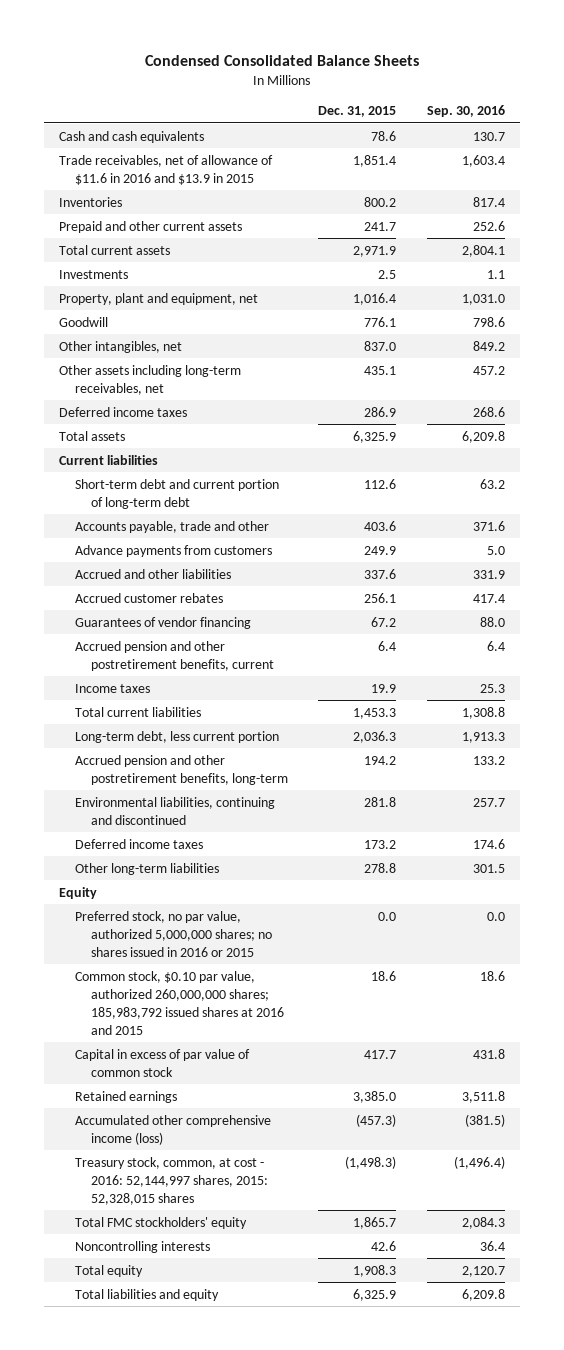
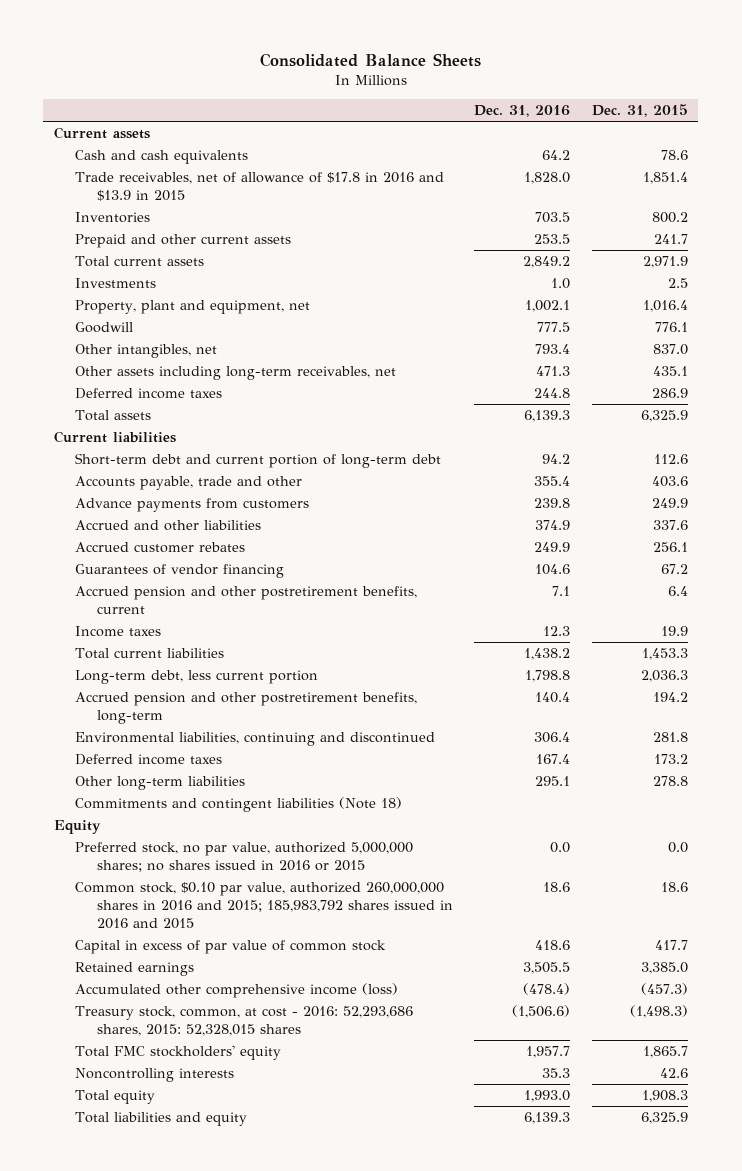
- Condensed Consolidated Balance Sheets
+ Consolidated Balance Sheets
- | Dec. 31, 2015 | Sep. 30, 2016
+ | Dec. 31, 2016 | Dec. 31, 2015
+ Current assets
- Trade receivables, net of allowance of $11.6 in 2016 and $13.9 in 2015 | 1,851.4 | 1,603.4
+ Trade receivables, net of allowance of $17.8 in 2016 and $13.9 in 2015 | 1,828.0 | 1,851.4
+ Commitments and contingent liabilities (Note 18)
- Common stock, $0.10 par value, authorized 260,000,000 shares; 185,983,792 issued shares at 2016 and 2015 | 18.6 | 18.6
+ Common stock, $0.10 par value, authorized 260,000,000 shares in 2016 and 2015; 185,983,792 shares issued in 2016 and 2015 | 18.6 | 18.6
- Treasury stock, common, at cost - 2016: 52,144,997 shares, 2015: 52,328,015 shares | (1,498.3) | (1,496.4)
+ Treasury stock, common, at cost - 2016: 52,293,686 shares, 2015: 52,328,015 shares | (1,506.6) | (1,498.3)

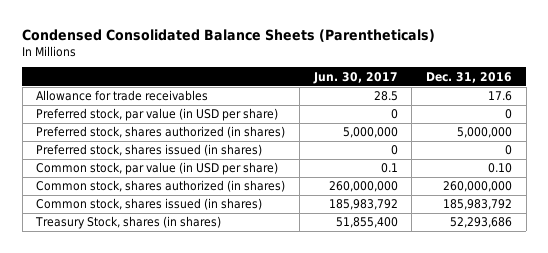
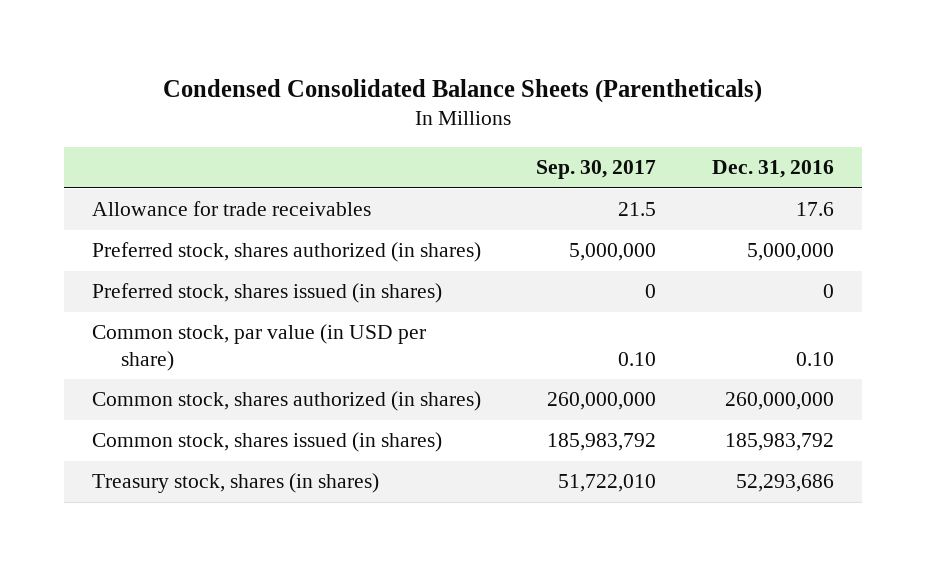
- | Jun. 30, 2017 | Dec. 31, 2016
+ | Sep. 30, 2017 | Dec. 31, 2016
- Preferred stock, par value (in USD per share) | 0 | 0
- Treasury Stock, shares (in shares) | 51,855,400 | 52,293,686
+ Treasury stock, shares (in shares) | 51,722,010 | 52,293,686

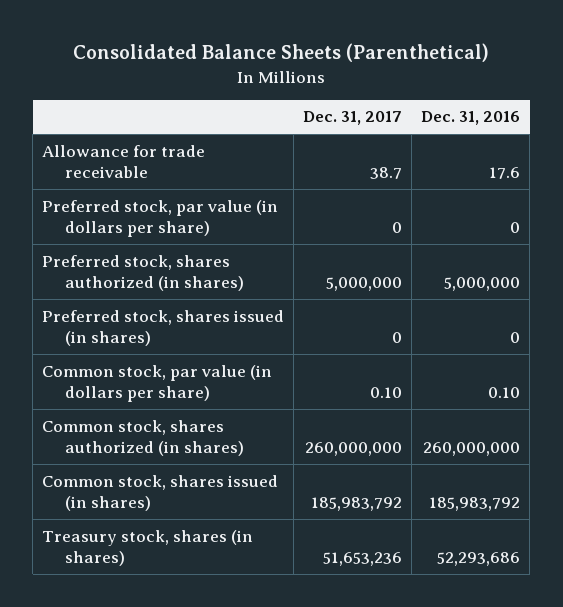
- Condensed Consolidated Balance Sheets (Parentheticals)
+ Consolidated Balance Sheets (Parenthetical)
- | Sep. 30, 2017 | Dec. 31, 2016
+ | Dec. 31, 2017 | Dec. 31, 2016
- Allowance for trade receivables | 21.5 | 17.6
+ Allowance for trade receivable | 38.7 | 17.6
+ Preferred stock, par value (in dollars per share) | 0 | 0
- Common stock, par value (in USD per share) | 0.10 | 0.10
+ Common stock, par value (in dollars per share) | 0.10 | 0.10

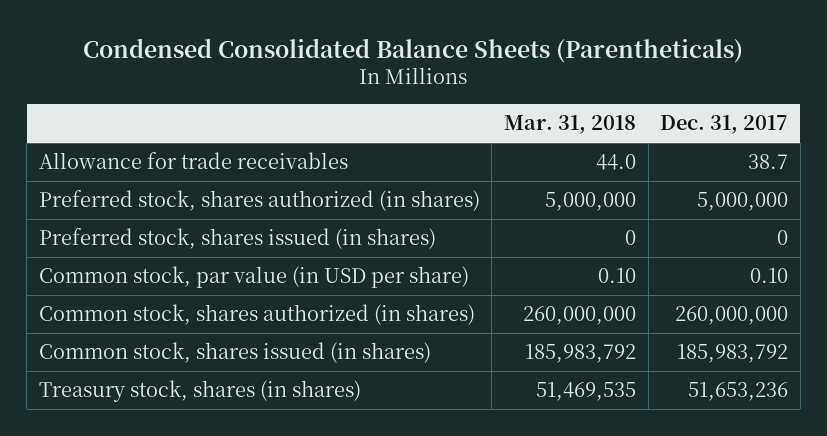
- Consolidated Balance Sheets (Parenthetical)
+ Condensed Consolidated Balance Sheets (Parentheticals)
- | Dec. 31, 2017 | Dec. 31, 2016
+ | Mar. 31, 2018 | Dec. 31, 2017
- Allowance for trade receivable | 38.7 | 17.6
- Preferred stock, par value (in dollars per share) | 0 | 0
+ Allowance for trade receivables | 44.0 | 38.7
- Common stock, par value (in dollars per share) | 0.10 | 0.10
+ Common stock, par value (in USD per share) | 0.10 | 0.10

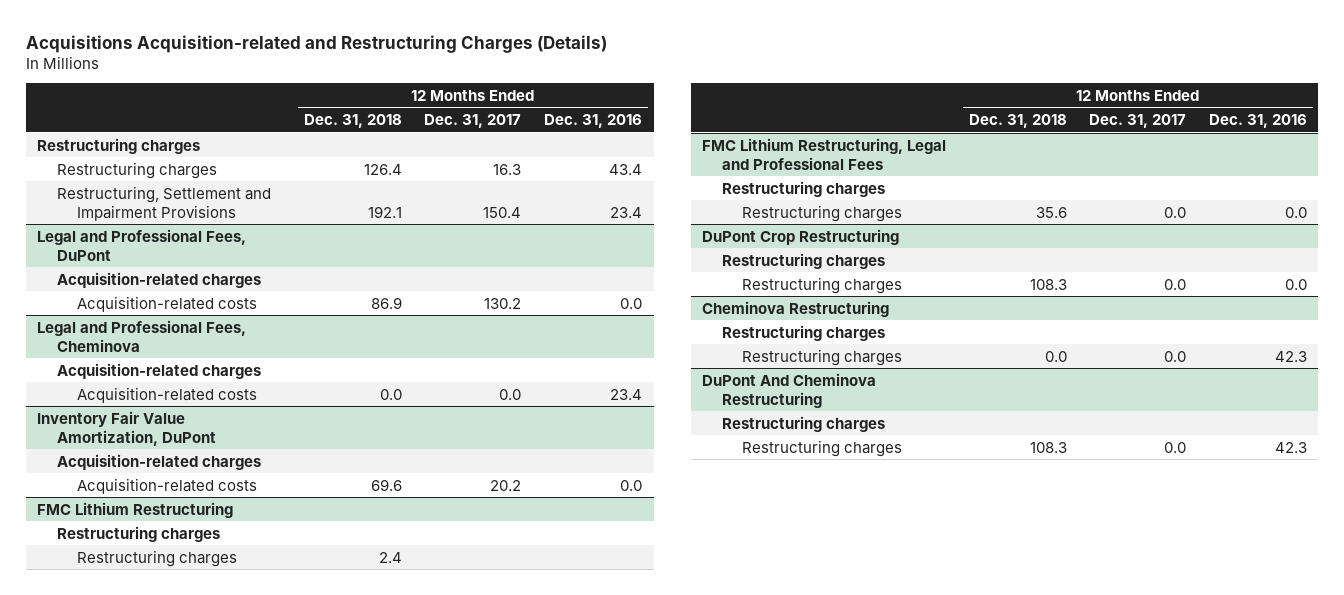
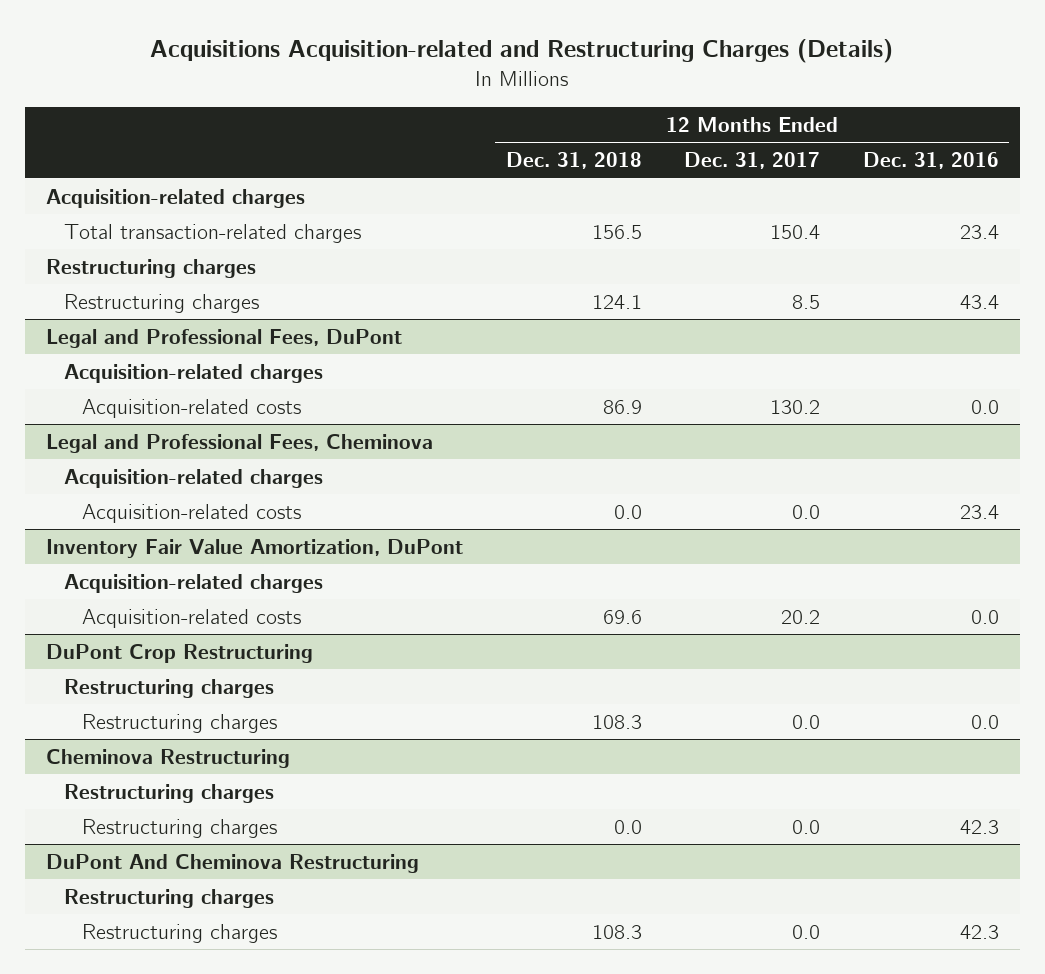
+ Acquisition-related charges
+ Total transaction-related charges | 156.5 | 150.4 | 23.4
- Restructuring charges | 126.4 | 16.3 | 43.4
- Restructuring, Settlement and Impairment Provisions | 192.1 | 150.4 | 23.4
+ Restructuring charges | 124.1 | 8.5 | 43.4
- FMC Lithium Restructuring
- Restructuring charges
- Restructuring charges | 2.4 | |
- FMC Lithium Restructuring, Legal and Professional Fees
- Restructuring charges
- Restructuring charges | 35.6 | 0.0 | 0.0

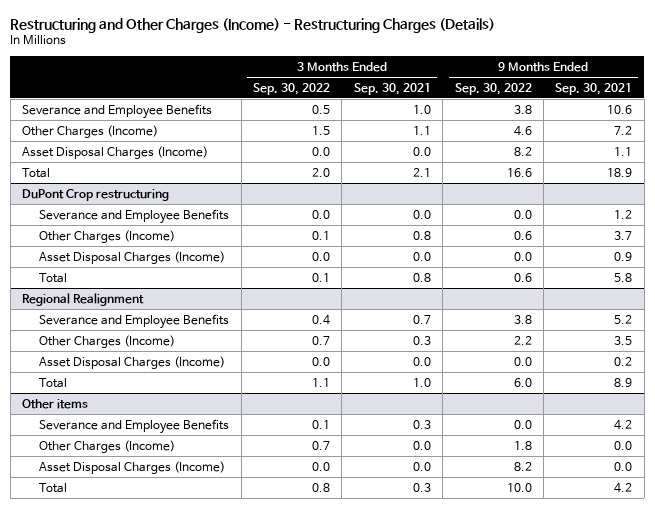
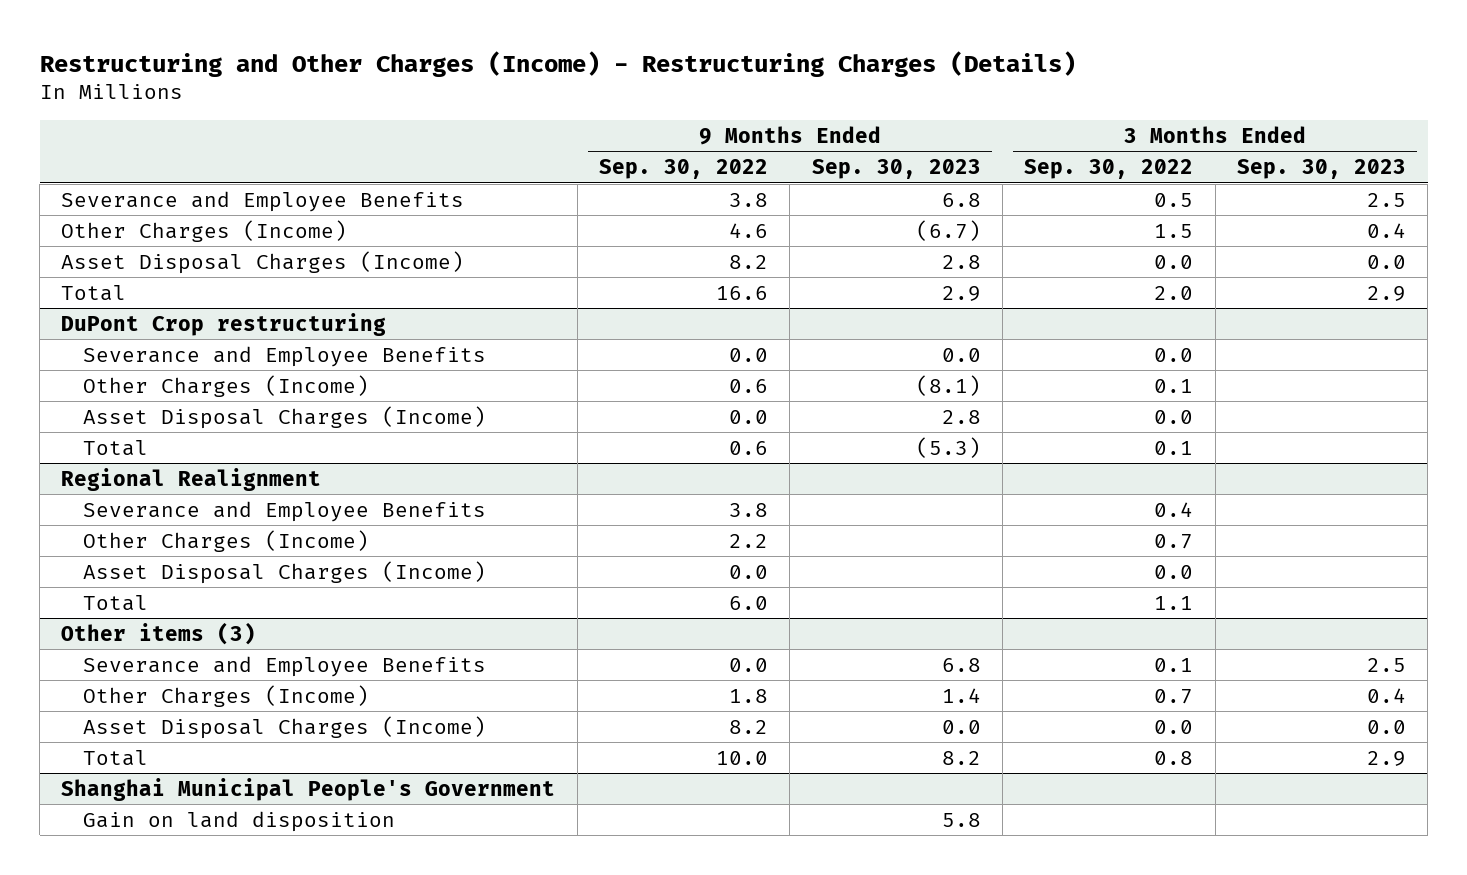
- | 3 Months Ended Sep. 30, 2022 | 3 Months Ended Sep. 30, 2021 | 9 Months Ended Sep. 30, 2022 | 9 Months Ended Sep. 30, 2021
+ | 9 Months Ended Sep. 30, 2022 | 9 Months Ended Sep. 30, 2023 | 3 Months Ended Sep. 30, 2022 | 3 Months Ended Sep. 30, 2023
- Other items
+ Other items (3)
+ Shanghai Municipal People's Government
+ Gain on land disposition | | 5.8 | |

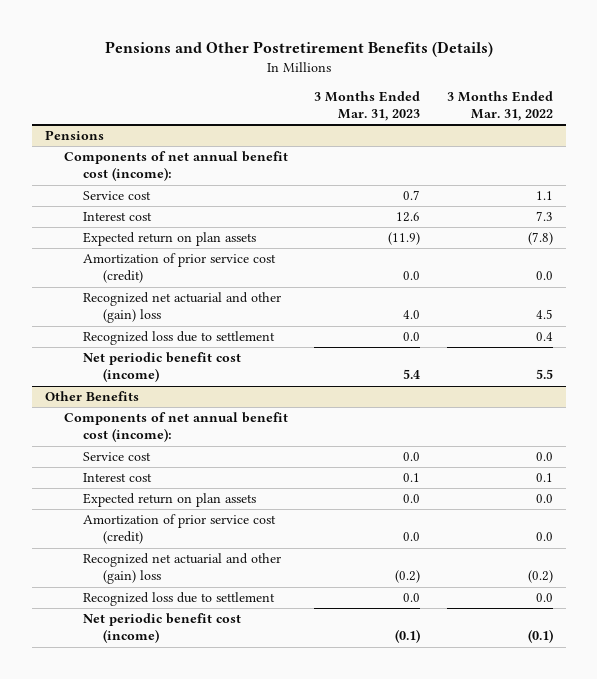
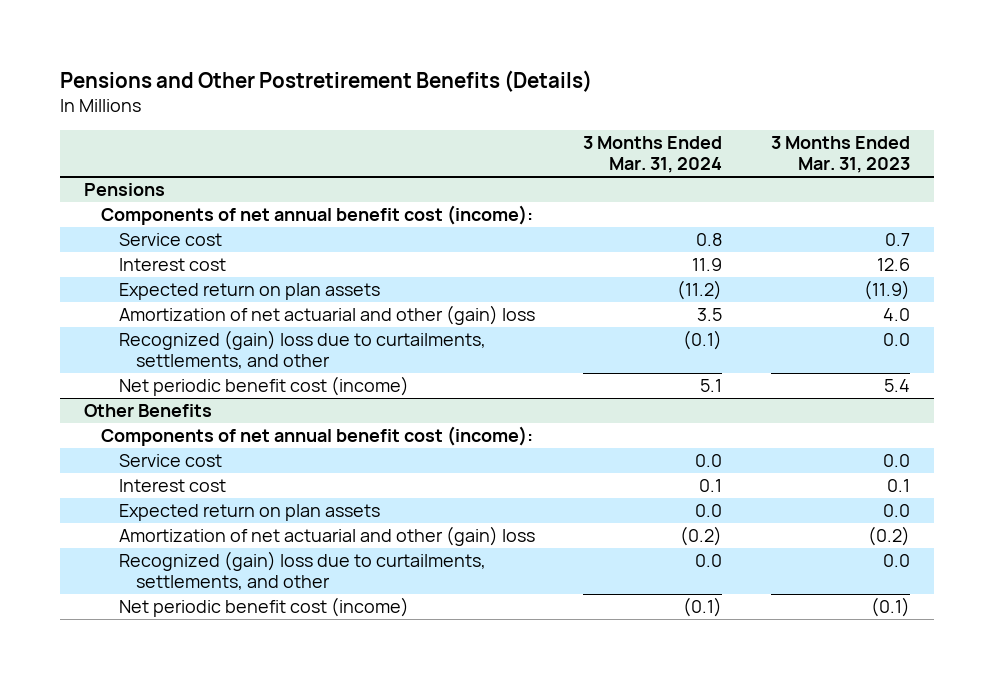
- | 3 Months Ended Mar. 31, 2023 | 3 Months Ended Mar. 31, 2022
+ | 3 Months Ended Mar. 31, 2024 | 3 Months Ended Mar. 31, 2023
@ Pensions
- Amortization of prior service cost (credit) | 0.0 | 0.0
- Recognized net actuarial and other (gain) loss | 4.0 | 4.5
- Recognized loss due to settlement | 0.0 | 0.4
+ Amortization of net actuarial and other (gain) loss | 3.5 | 4.0
+ Recognized (gain) loss due to curtailments, settlements, and other | (0.1) | 0.0
@ Other Benefits
- Amortization of prior service cost (credit) | 0.0 | 0.0
- Recognized net actuarial and other (gain) loss | (0.2) | (0.2)
- Recognized loss due to settlement | 0.0 | 0.0
+ Amortization of net actuarial and other (gain) loss | (0.2) | (0.2)
+ Recognized (gain) loss due to curtailments, settlements, and other | 0.0 | 0.0

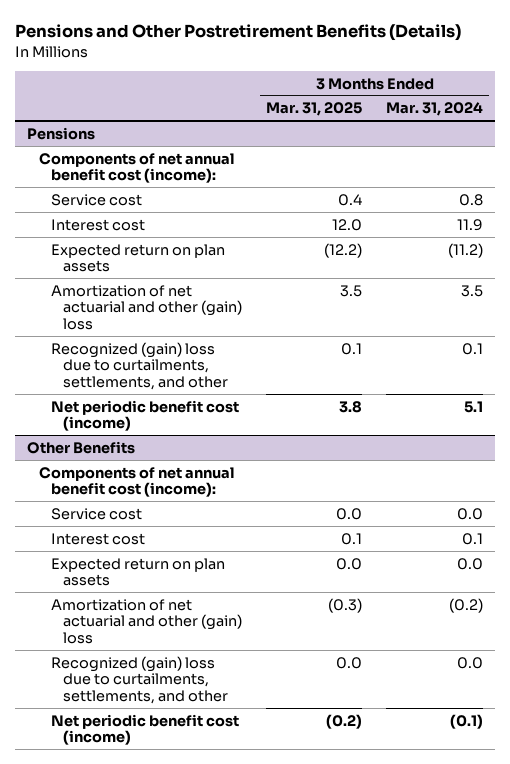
- | 3 Months Ended Mar. 31, 2024 | 3 Months Ended Mar. 31, 2023
+ | 3 Months Ended Mar. 31, 2025 | 3 Months Ended Mar. 31, 2024
@ Pensions
- Recognized (gain) loss due to curtailments, settlements, and other | (0.1) | 0.0
+ Recognized (gain) loss due to curtailments, settlements, and other | 0.1 | 0.1

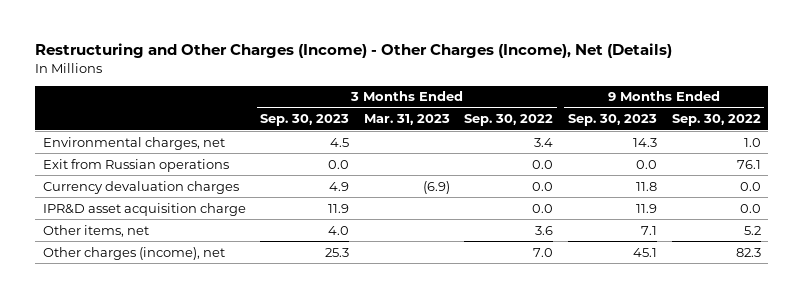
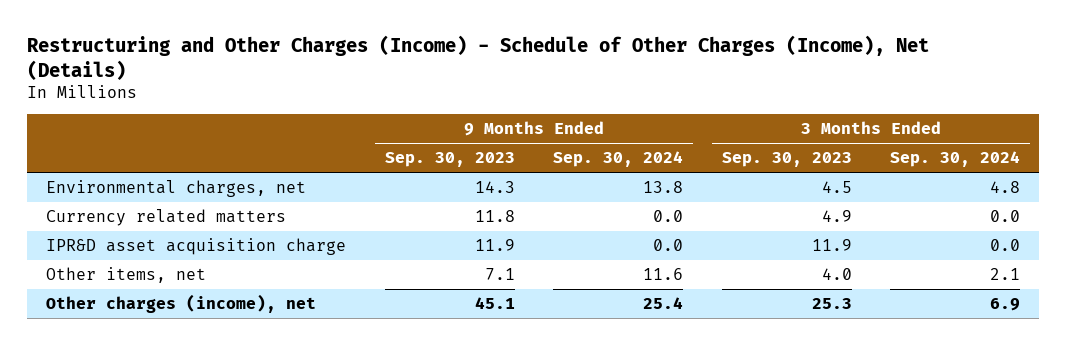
- Restructuring and Other Charges (Income) - Other Charges (Income), Net (Details)
+ Restructuring and Other Charges (Income) - Schedule of Other Charges (Income), Net (Details)
- | 3 Months Ended Sep. 30, 2023 | 3 Months Ended Mar. 31, 2023 | 3 Months Ended Sep. 30, 2022 | 9 Months Ended Sep. 30, 2023 | 9 Months Ended Sep. 30, 2022
+ | 9 Months Ended Sep. 30, 2023 | 9 Months Ended Sep. 30, 2024 | 3 Months Ended Sep. 30, 2023 | 3 Months Ended Sep. 30, 2024
- Exit from Russian operations | 0.0 | | 0.0 | 0.0 | 76.1
- Currency devaluation charges | 4.9 | (6.9) | 0.0 | 11.8 | 0.0
+ Currency related matters | 11.8 | 0.0 | 4.9 | 0.0

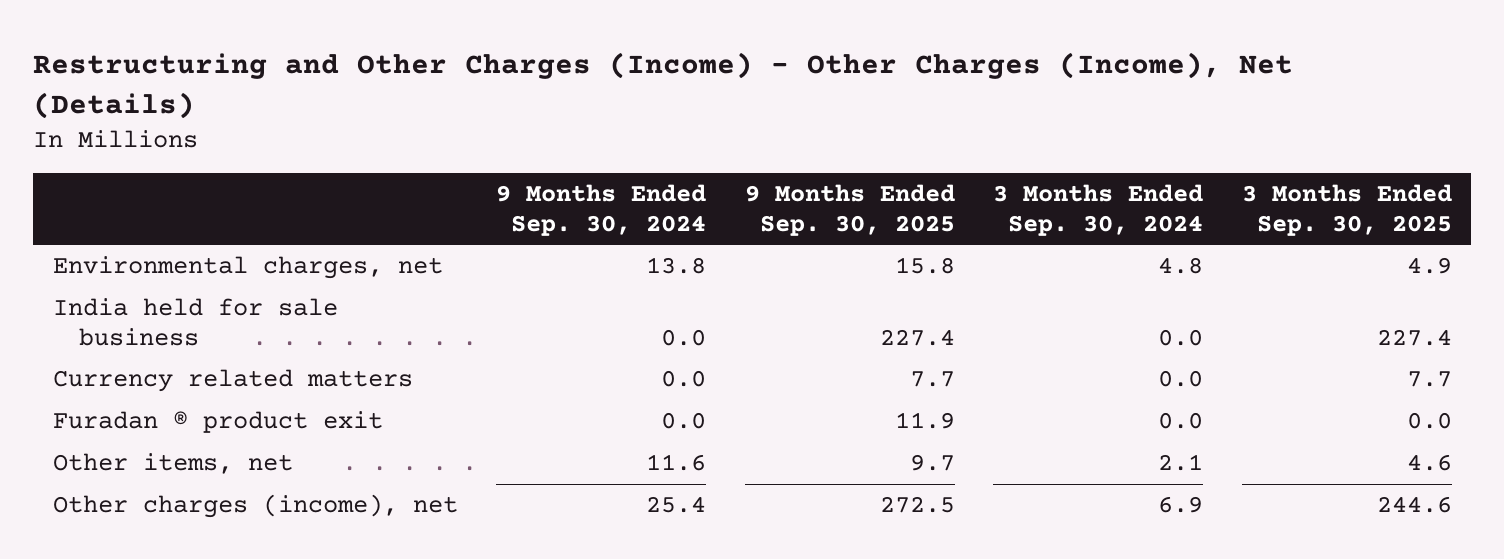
- Restructuring and Other Charges (Income) - Schedule of Other Charges (Income), Net (Details)
+ Restructuring and Other Charges (Income) - Other Charges (Income), Net (Details)
- | 9 Months Ended Sep. 30, 2023 | 9 Months Ended Sep. 30, 2024 | 3 Months Ended Sep. 30, 2023 | 3 Months Ended Sep. 30, 2024
+ | 9 Months Ended Sep. 30, 2024 | 9 Months Ended Sep. 30, 2025 | 3 Months Ended Sep. 30, 2024 | 3 Months Ended Sep. 30, 2025
+ India held for sale business | 0.0 | 227.4 | 0.0 | 227.4
- IPR&D asset acquisition charge | 11.9 | 0.0 | 11.9 | 0.0
+ Furadan ® product exit | 0.0 | 11.9 | 0.0 | 0.0

